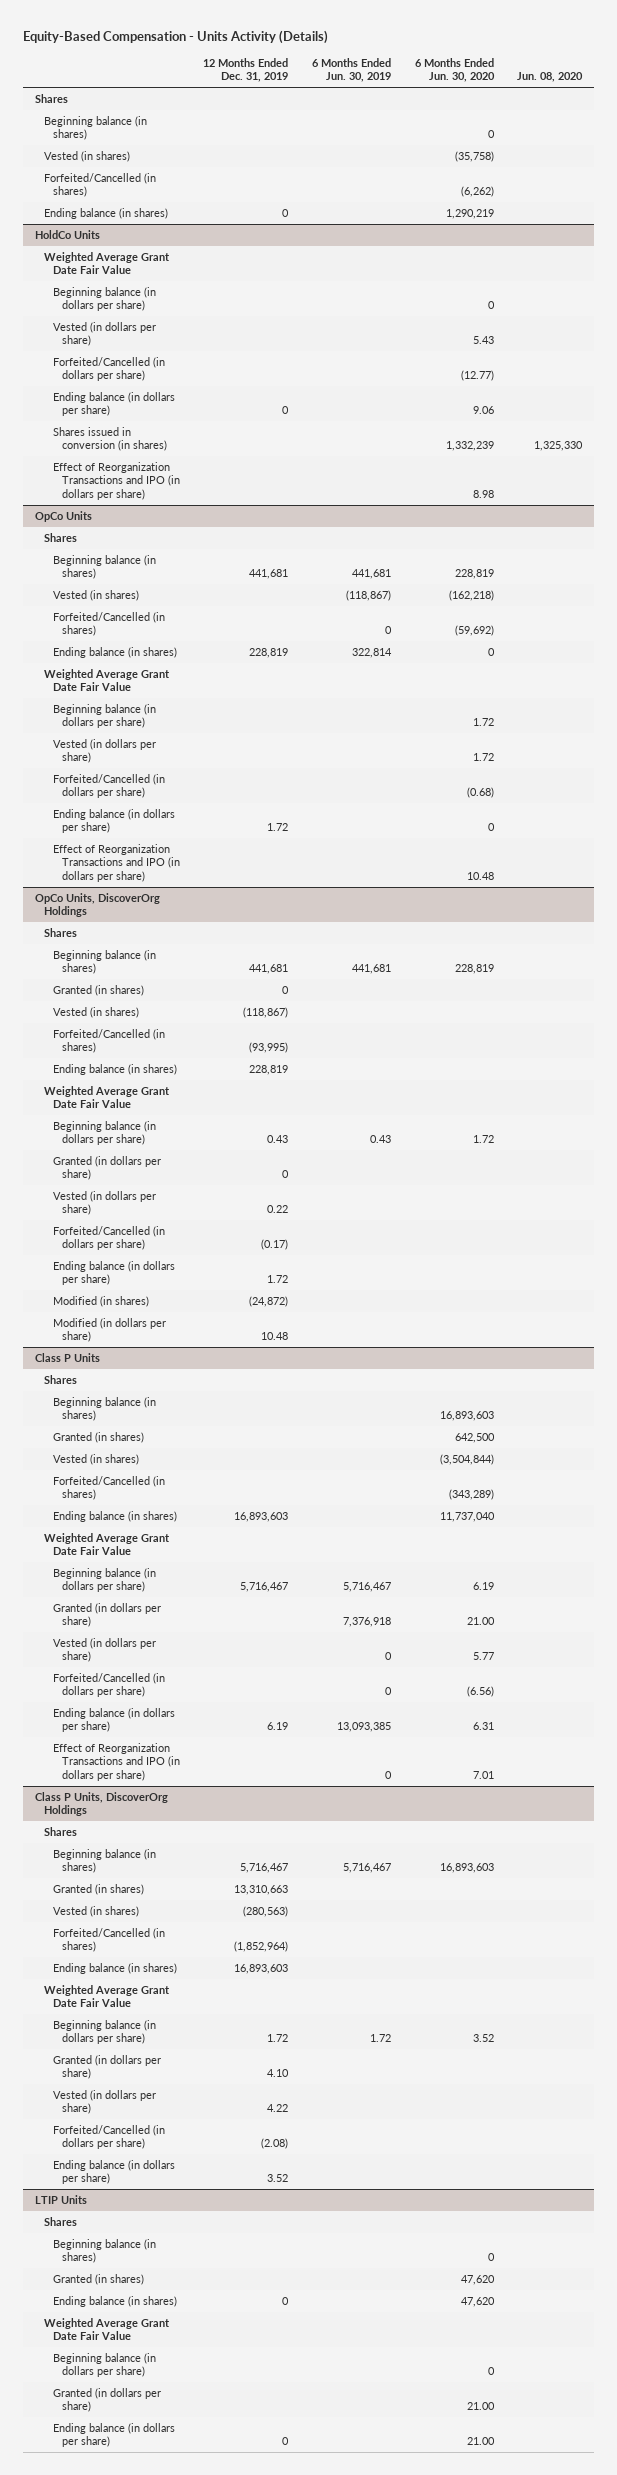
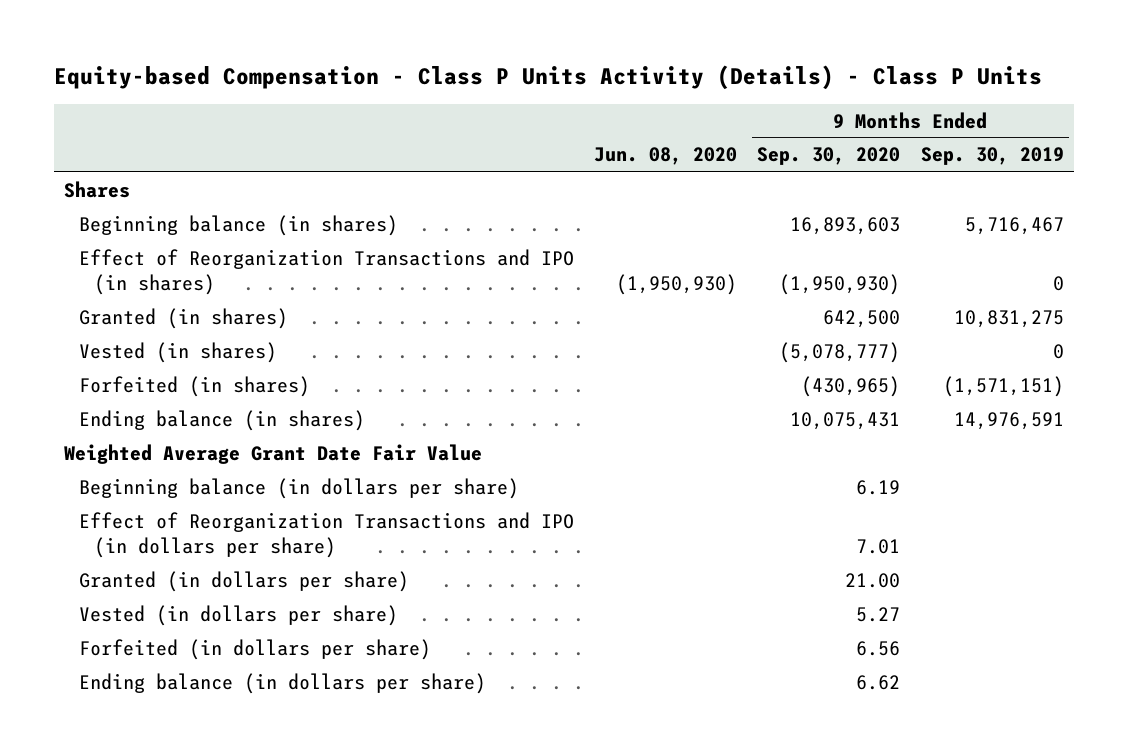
- Equity-Based Compensation - Units Activity (Details)
+ Equity-based Compensation - Class P Units Activity (Details) - Class P Units
- | 12 Months Ended Dec. 31, 2019 | 6 Months Ended Jun. 30, 2019 | 6 Months Ended Jun. 30, 2020 | Jun. 08, 2020
+ | Jun. 08, 2020 | 9 Months Ended Sep. 30, 2020 | 9 Months Ended Sep. 30, 2019
+ Effect of Reorganization Transactions and IPO (in shares) | (1,950,930) | (1,950,930) | 0
+ Granted (in shares) | | 642,500 | 10,831,275
- Forfeited/Cancelled (in shares) | | | (6,262) |
+ Forfeited (in shares) | | (430,965) | (1,571,151)
- HoldCo Units
- Weighted Average Grant Date Fair Value
- Beginning balance (in dollars per share) | | | 0 |
- Vested (in dollars per share) | | | 5.43 |
- Forfeited/Cancelled (in dollars per share) | | | (12.77) |
- Ending balance (in dollars per share) | 0 | | 9.06 |
- Shares issued in conversion (in shares) | | | 1,332,239 | 1,325,330
- Effect of Reorganization Transactions and IPO (in dollars per share) | | | 8.98 |
- OpCo Units
- Shares
- Beginning balance (in shares) | 441,681 | 441,681 | 228,819 |
- Vested (in shares) | | (118,867) | (162,218) |
- Forfeited/Cancelled (in shares) | | 0 | (59,692) |
- Ending balance (in shares) | 228,819 | 322,814 | 0 |
- Weighted Average Grant Date Fair Value
- Beginning balance (in dollars per share) | | | 1.72 |
- Vested (in dollars per share) | | | 1.72 |
- Forfeited/Cancelled (in dollars per share) | | | (0.68) |
- Ending balance (in dollars per share) | 1.72 | | 0 |
- Effect of Reorganization Transactions and IPO (in dollars per share) | | | 10.48 |
- OpCo Units, DiscoverOrg Holdings
- Shares
- Beginning balance (in shares) | 441,681 | 441,681 | 228,819 |
- Granted (in shares) | 0 | | |
- Vested (in shares) | (118,867) | | |
- Forfeited/Cancelled (in shares) | (93,995) | | |
- Ending balance (in shares) | 228,819 | | |
- Weighted Average Grant Date Fair Value
- Beginning balance (in dollars per share) | 0.43 | 0.43 | 1.72 |
- Granted (in dollars per share) | 0 | | |
- Vested (in dollars per share) | 0.22 | | |
- Forfeited/Cancelled (in dollars per share) | (0.17) | | |
- Ending balance (in dollars per share) | 1.72 | | |
- Modified (in shares) | (24,872) | | |
- Modified (in dollars per share) | 10.48 | | |
- Class P Units
- Shares
- Beginning balance (in shares) | | | 16,893,603 |
- Granted (in shares) | | | 642,500 |
- Vested (in shares) | | | (3,504,844) |
- Forfeited/Cancelled (in shares) | | | (343,289) |
- Ending balance (in shares) | 16,893,603 | | 11,737,040 |
- Weighted Average Grant Date Fair Value
- Beginning balance (in dollars per share) | 5,716,467 | 5,716,467 | 6.19 |
- Granted (in dollars per share) | | 7,376,918 | 21.00 |
- Vested (in dollars per share) | | 0 | 5.77 |
- Forfeited/Cancelled (in dollars per share) | | 0 | (6.56) |
- Ending balance (in dollars per share) | 6.19 | 13,093,385 | 6.31 |
- Effect of Reorganization Transactions and IPO (in dollars per share) | | 0 | 7.01 |
- Class P Units, DiscoverOrg Holdings
- Shares
- Beginning balance (in shares) | 5,716,467 | 5,716,467 | 16,893,603 |
- Granted (in shares) | 13,310,663 | | |
- Vested (in shares) | (280,563) | | |
- Forfeited/Cancelled (in shares) | (1,852,964) | | |
- Ending balance (in shares) | 16,893,603 | | |
- Weighted Average Grant Date Fair Value
- Beginning balance (in dollars per share) | 1.72 | 1.72 | 3.52 |
- Granted (in dollars per share) | 4.10 | | |
- Vested (in dollars per share) | 4.22 | | |
- Forfeited/Cancelled (in dollars per share) | (2.08) | | |
- Ending balance (in dollars per share) | 3.52 | | |
- LTIP Units
- Shares
- Beginning balance (in shares) | | | 0 |
- Granted (in shares) | | | 47,620 |
- Ending balance (in shares) | 0 | | 47,620 |
- Weighted Average Grant Date Fair Value
- Beginning balance (in dollars per share) | | | 0 |
- Granted (in dollars per share) | | | 21.00 |
- Ending balance (in dollars per share) | 0 | | 21.00 |
+ Weighted Average Grant Date Fair Value
+ Beginning balance (in dollars per share) | | 6.19 |
+ Effect of Reorganization Transactions and IPO (in dollars per share) | | 7.01 |
+ Granted (in dollars per share) | | 21.00 |
+ Vested (in dollars per share) | | 5.27 |
+ Forfeited (in dollars per share) | | 6.56 |
+ Ending balance (in dollars per share) | | 6.62 |

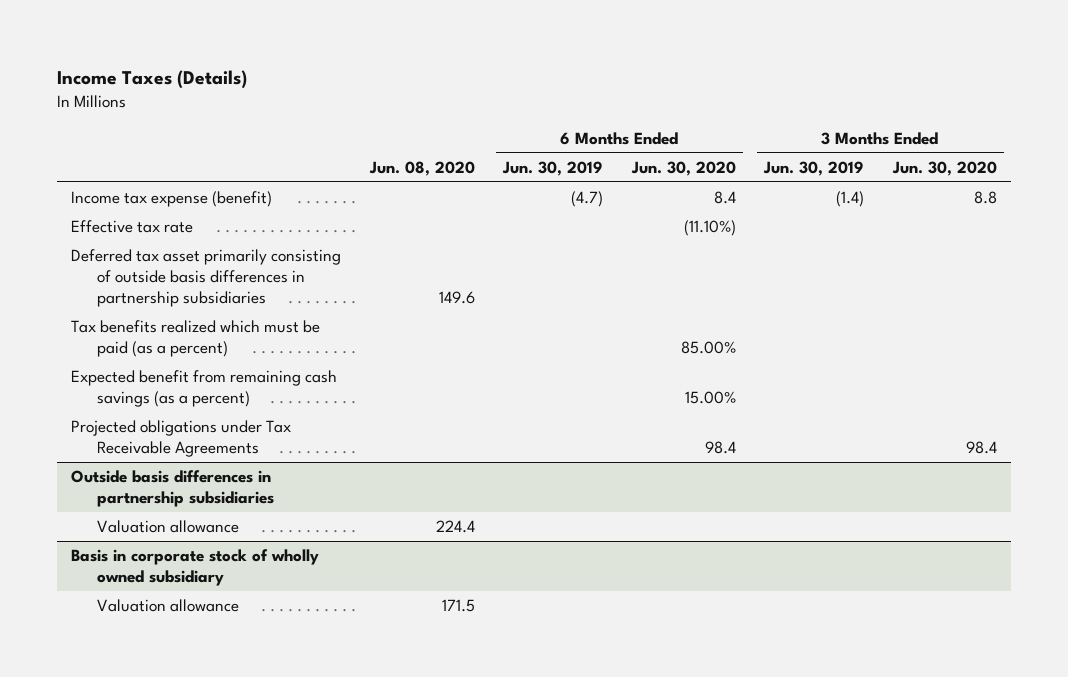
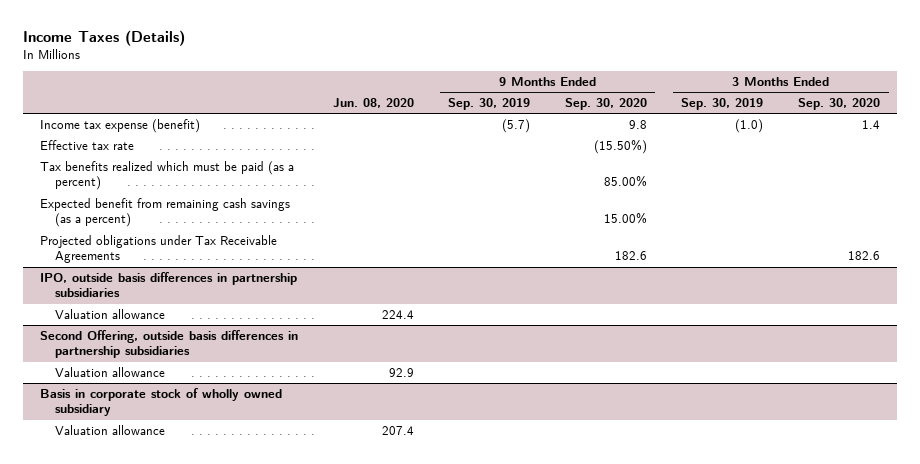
- | Jun. 08, 2020 | 6 Months Ended Jun. 30, 2019 | 6 Months Ended Jun. 30, 2020 | 3 Months Ended Jun. 30, 2019 | 3 Months Ended Jun. 30, 2020
+ | Jun. 08, 2020 | 9 Months Ended Sep. 30, 2019 | 9 Months Ended Sep. 30, 2020 | 3 Months Ended Sep. 30, 2019 | 3 Months Ended Sep. 30, 2020
- Deferred tax asset primarily consisting of outside basis differences in partnership subsidiaries | 149.6 | | | |
- Outside basis differences in partnership subsidiaries
+ IPO, outside basis differences in partnership subsidiaries
+ Second Offering, outside basis differences in partnership subsidiaries
+ Valuation allowance | 92.9 | | | |
@ Basis in corporate stock of wholly owned subsidiary
- Valuation allowance | 171.5 | | | |
+ Valuation allowance | 207.4 | | | |

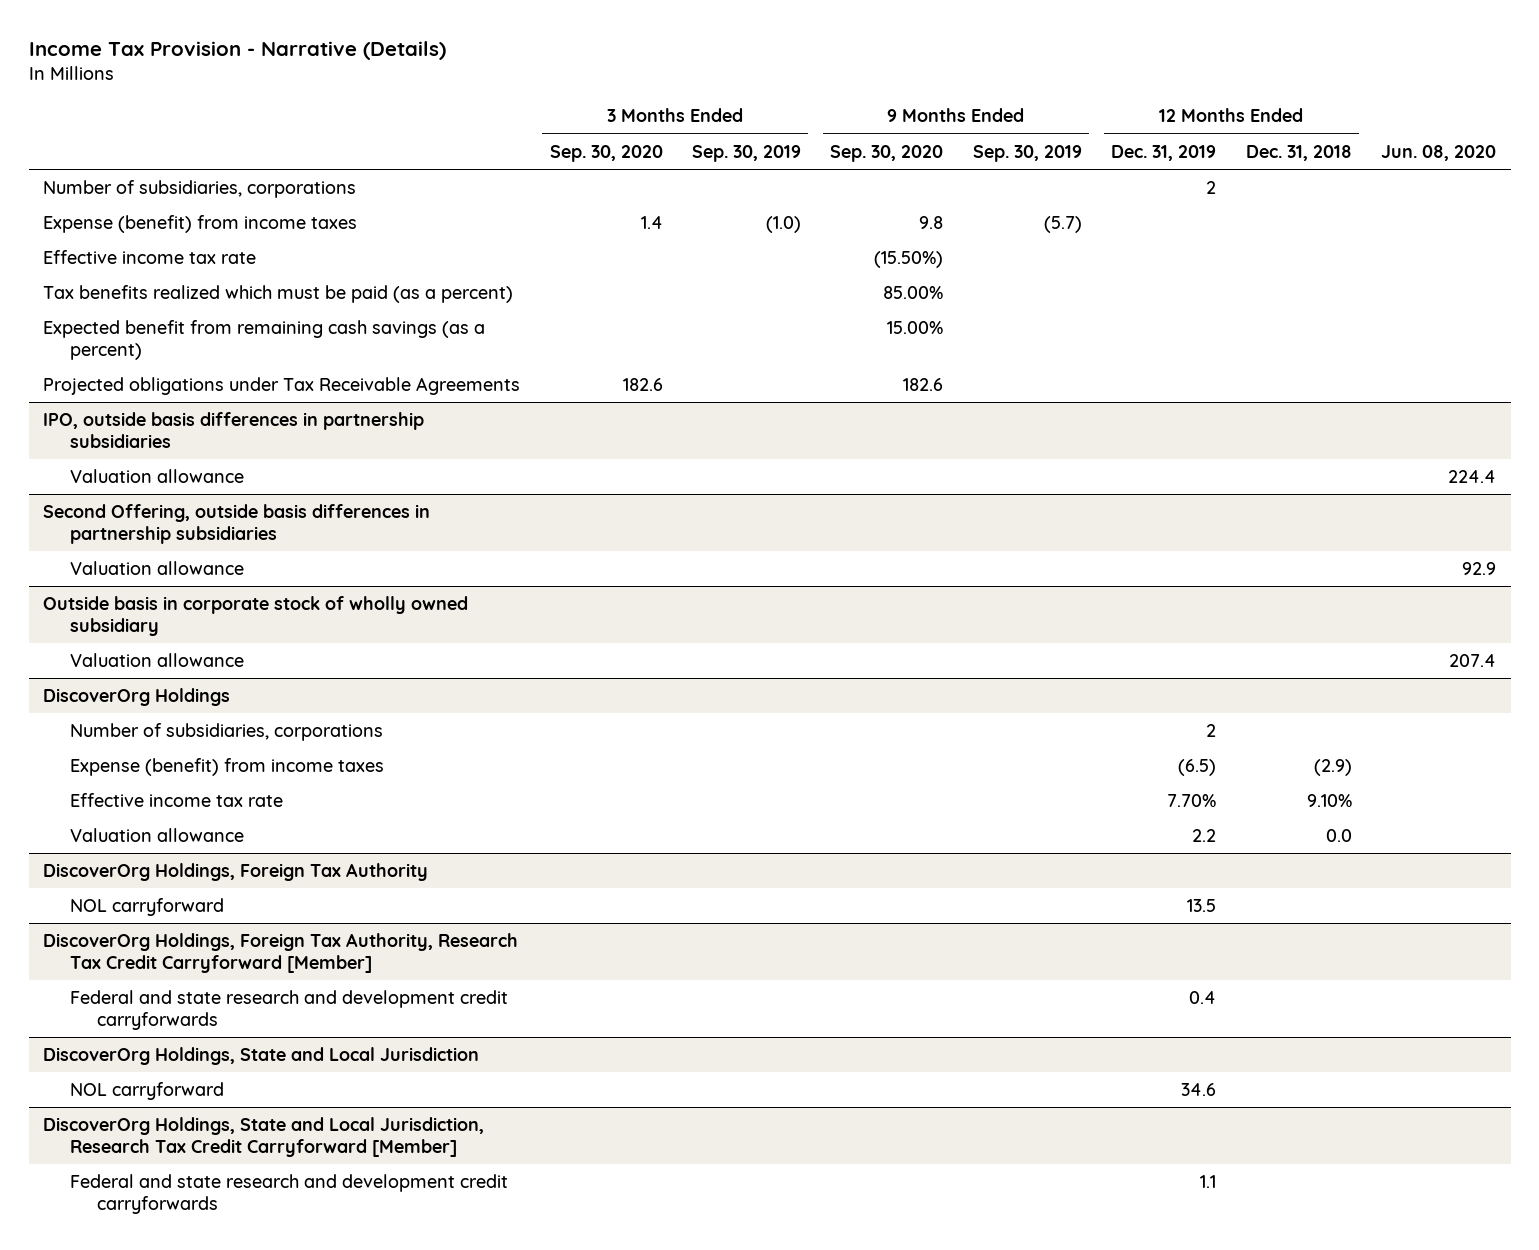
- Income Taxes (Details)
+ Income Tax Provision - Narrative (Details)
- | Jun. 08, 2020 | 9 Months Ended Sep. 30, 2019 | 9 Months Ended Sep. 30, 2020 | 3 Months Ended Sep. 30, 2019 | 3 Months Ended Sep. 30, 2020
+ | 3 Months Ended Sep. 30, 2020 | 3 Months Ended Sep. 30, 2019 | 9 Months Ended Sep. 30, 2020 | 9 Months Ended Sep. 30, 2019 | 12 Months Ended Dec. 31, 2019 | 12 Months Ended Dec. 31, 2018 | Jun. 08, 2020
- Income tax expense (benefit) | | (5.7) | 9.8 | (1.0) | 1.4
- Effective tax rate | | | (15.50%) | |
+ Number of subsidiaries, corporations | | | | | 2 | |
+ Expense (benefit) from income taxes | 1.4 | (1.0) | 9.8 | (5.7) | | |
+ Effective income tax rate | | | (15.50%) | | | |
- Basis in corporate stock of wholly owned subsidiary
+ Outside basis in corporate stock of wholly owned subsidiary
+ DiscoverOrg Holdings
+ Number of subsidiaries, corporations | | | | | 2 | |
+ Expense (benefit) from income taxes | | | | | (6.5) | (2.9) |
+ Effective income tax rate | | | | | 7.70% | 9.10% |
+ Valuation allowance | | | | | 2.2 | 0.0 |
+ DiscoverOrg Holdings, Foreign Tax Authority
+ NOL carryforward | | | | | 13.5 | |
+ DiscoverOrg Holdings, Foreign Tax Authority, Research Tax Credit Carryforward [Member]
+ Federal and state research and development credit carryforwards | | | | | 0.4 | |
+ DiscoverOrg Holdings, State and Local Jurisdiction
+ NOL carryforward | | | | | 34.6 | |
+ DiscoverOrg Holdings, State and Local Jurisdiction, Research Tax Credit Carryforward [Member]
+ Federal and state research and development credit carryforwards | | | | | 1.1 | |

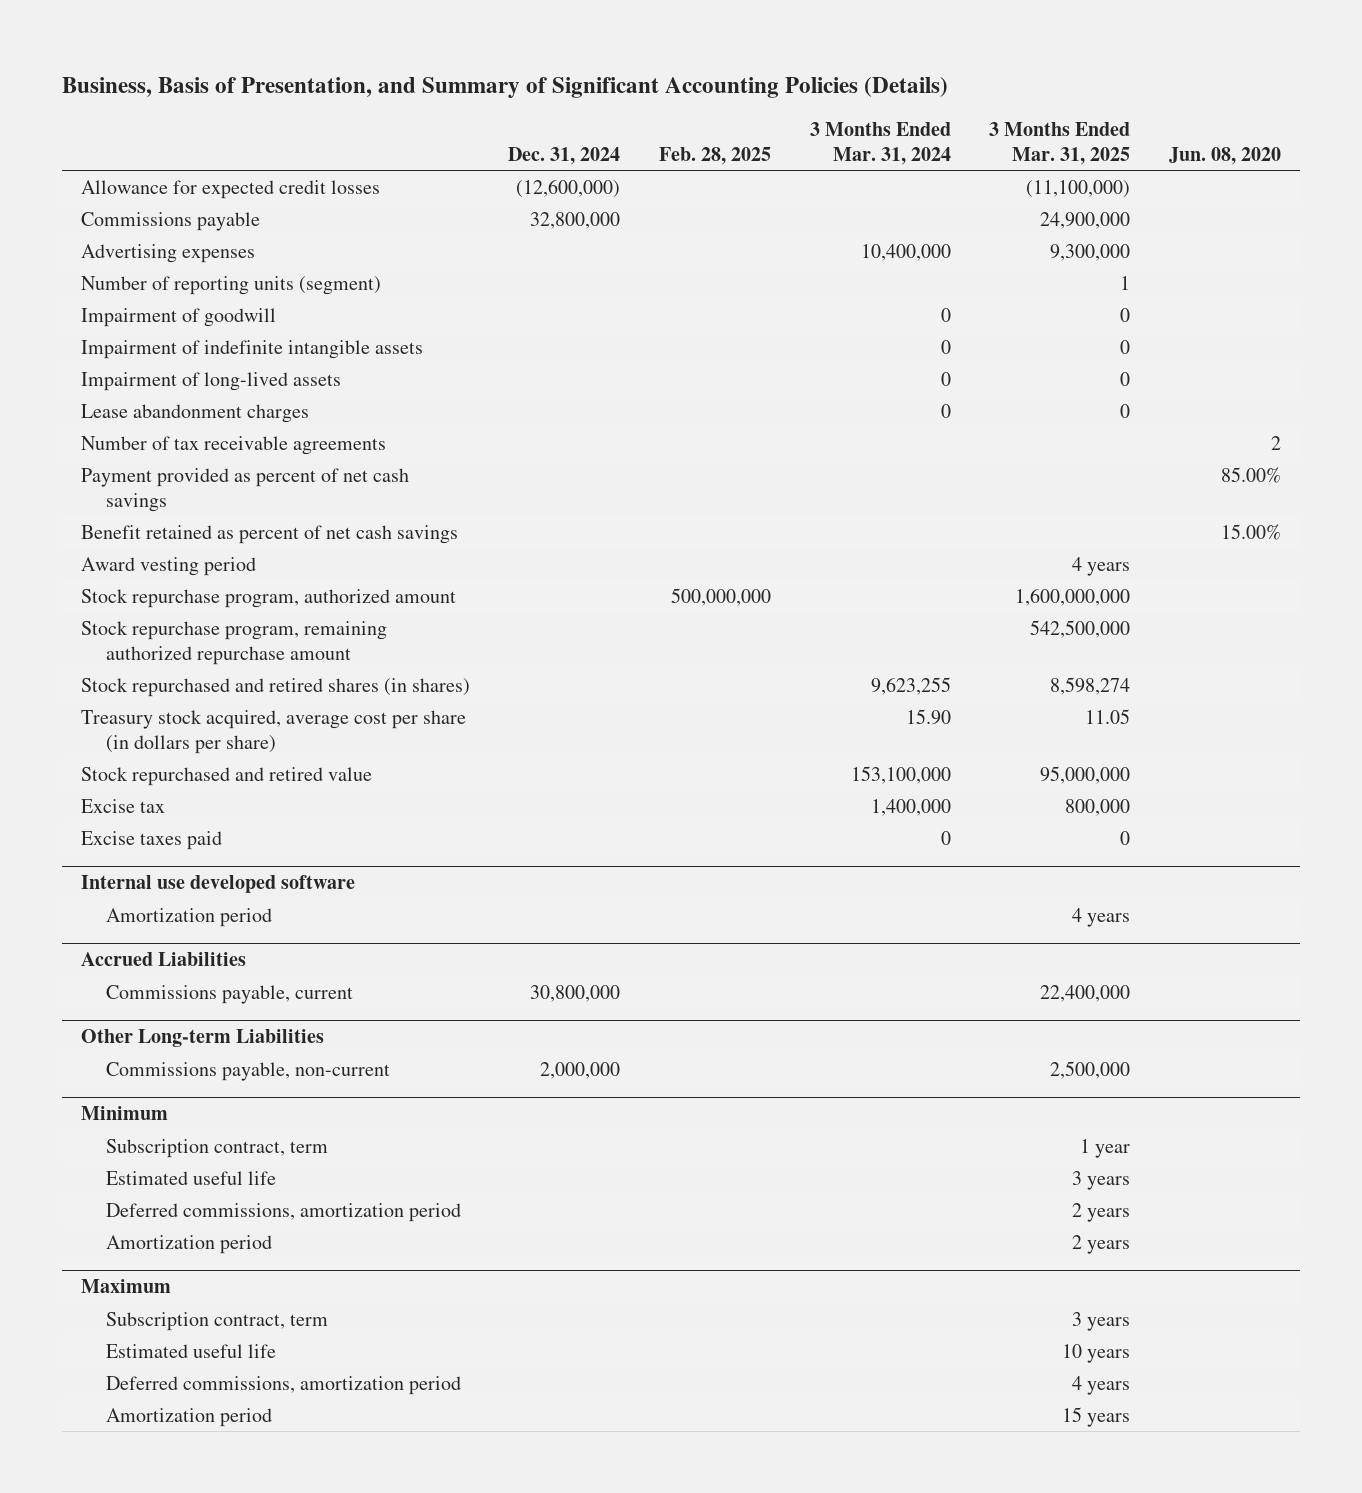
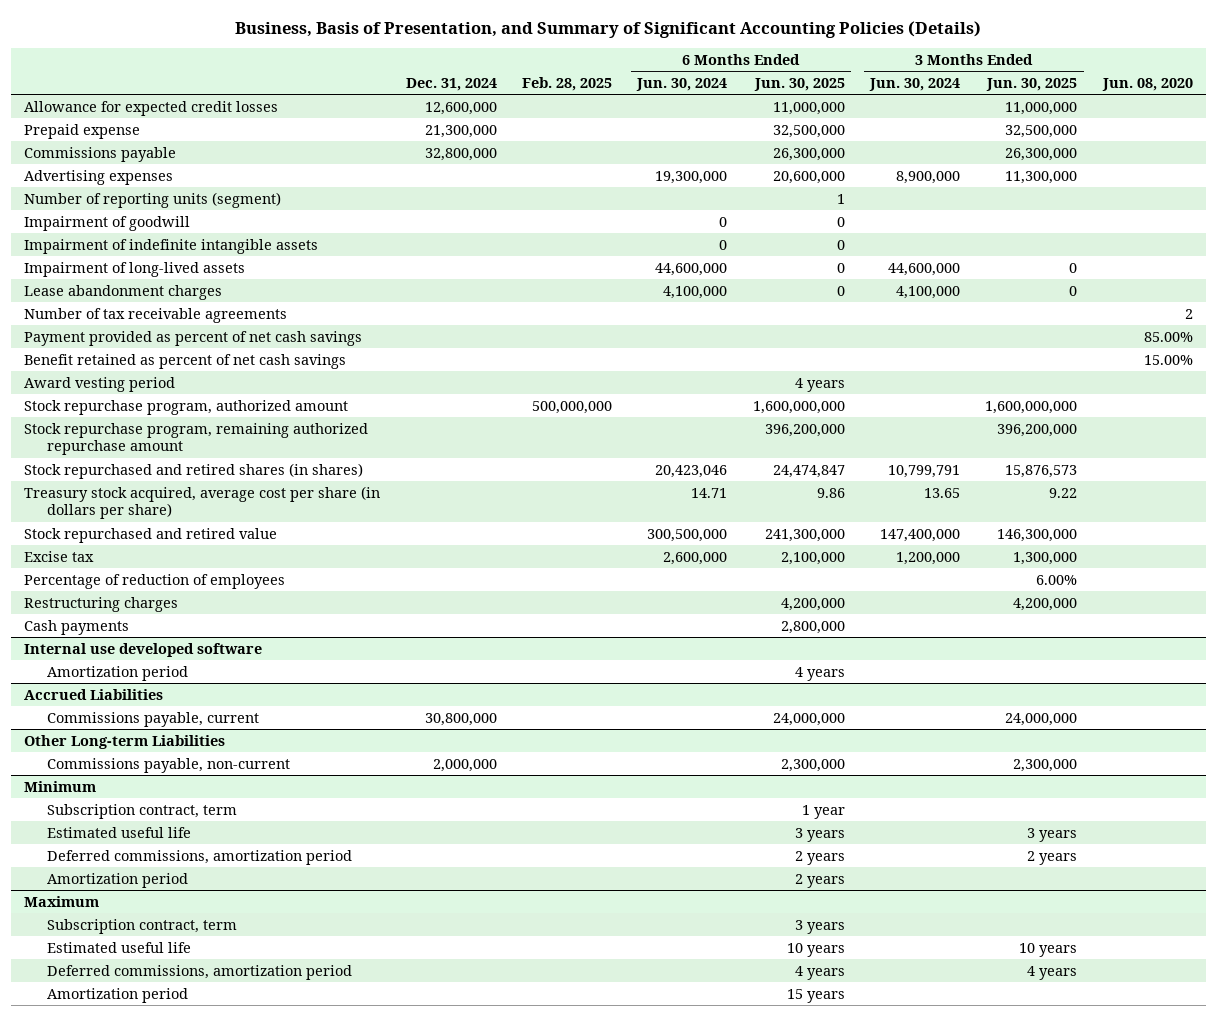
- | Dec. 31, 2024 | Feb. 28, 2025 | 3 Months Ended Mar. 31, 2024 | 3 Months Ended Mar. 31, 2025 | Jun. 08, 2020
+ | Dec. 31, 2024 | Feb. 28, 2025 | 6 Months Ended Jun. 30, 2024 | 6 Months Ended Jun. 30, 2025 | 3 Months Ended Jun. 30, 2024 | 3 Months Ended Jun. 30, 2025 | Jun. 08, 2020
- Allowance for expected credit losses | (12,600,000) | | | (11,100,000) |
+ Allowance for expected credit losses | 12,600,000 | | | 11,000,000 | | 11,000,000 |
+ Prepaid expense | 21,300,000 | | | 32,500,000 | | 32,500,000 |
- Excise taxes paid | | | 0 | 0 |
+ Percentage of reduction of employees | | | | | | 6.00% |
+ Restructuring charges | | | | 4,200,000 | | 4,200,000 |
+ Cash payments | | | | 2,800,000 | | |

